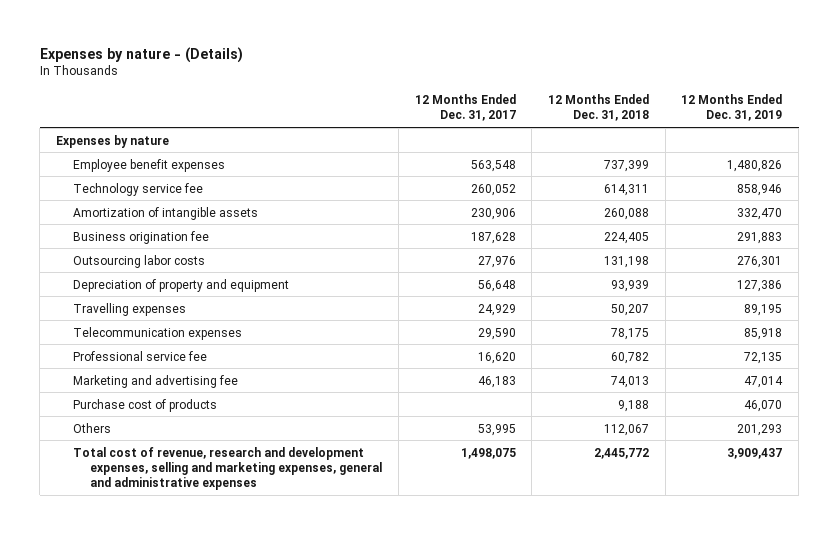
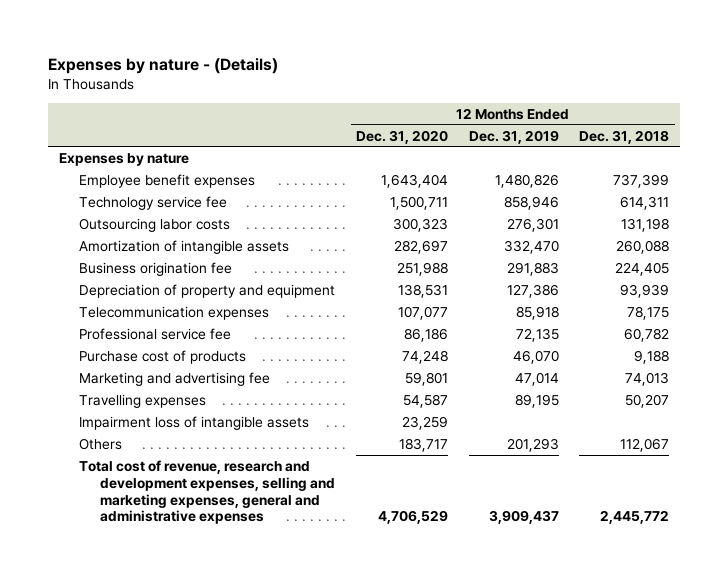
- | 12 Months Ended Dec. 31, 2017 | 12 Months Ended Dec. 31, 2018 | 12 Months Ended Dec. 31, 2019
+ | 12 Months Ended Dec. 31, 2020 | 12 Months Ended Dec. 31, 2019 | 12 Months Ended Dec. 31, 2018
moved up: Outsourcing labor costs | 300,323 | 276,301 | 131,198
moved down: Marketing and advertising fee | 59,801 | 47,014 | 74,013
moved down: Travelling expenses | 54,587 | 89,195 | 50,207
+ Impairment loss of intangible assets | 23,259 | |

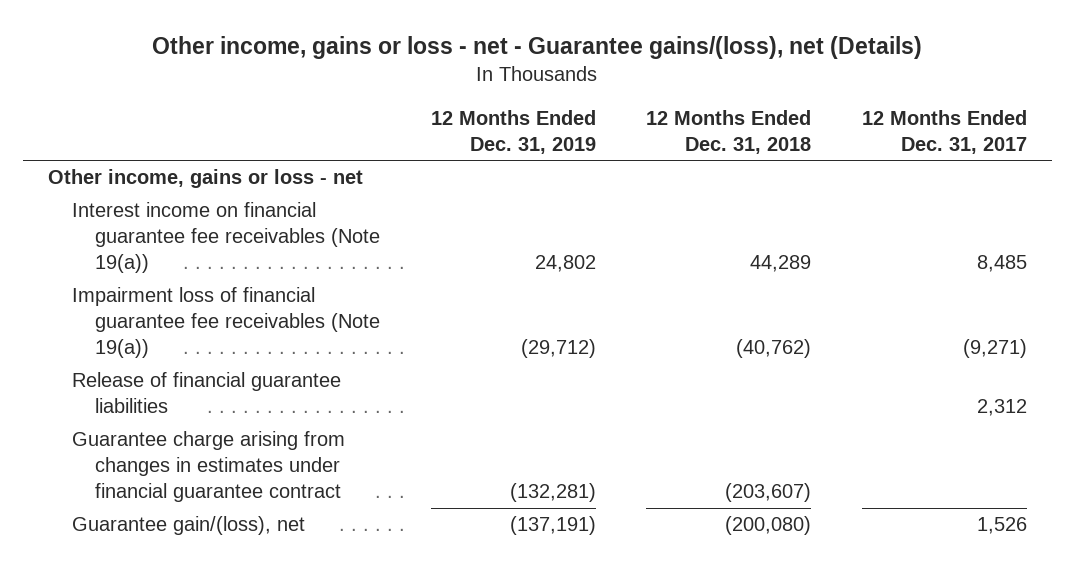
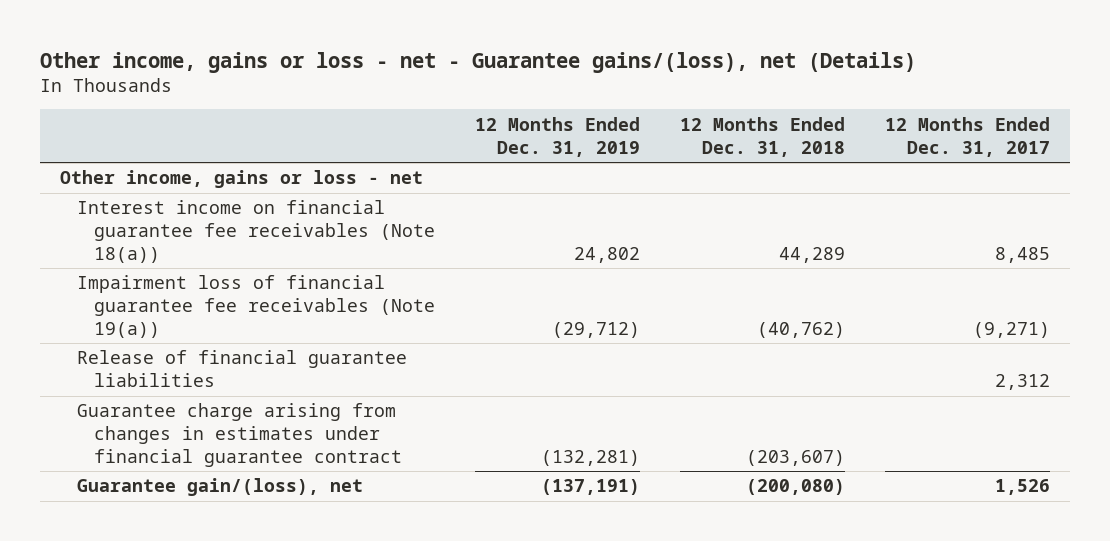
- Interest income on financial guarantee fee receivables (Note 19(a)) | 24,802 | 44,289 | 8,485
+ Interest income on financial guarantee fee receivables (Note 18(a)) | 24,802 | 44,289 | 8,485

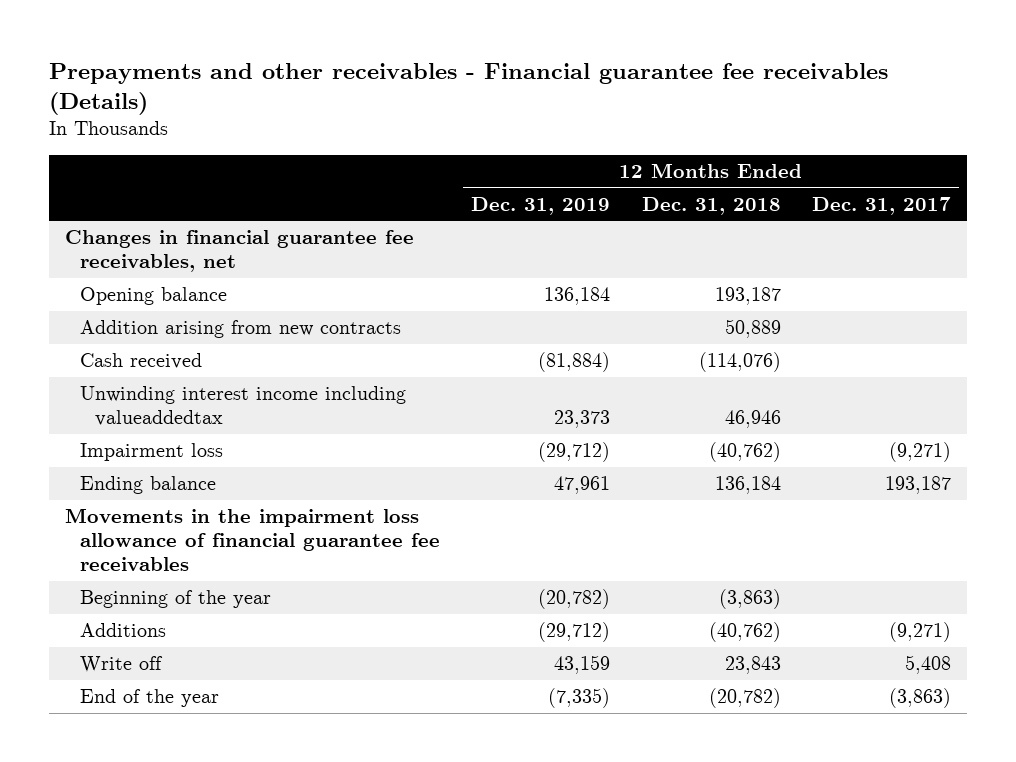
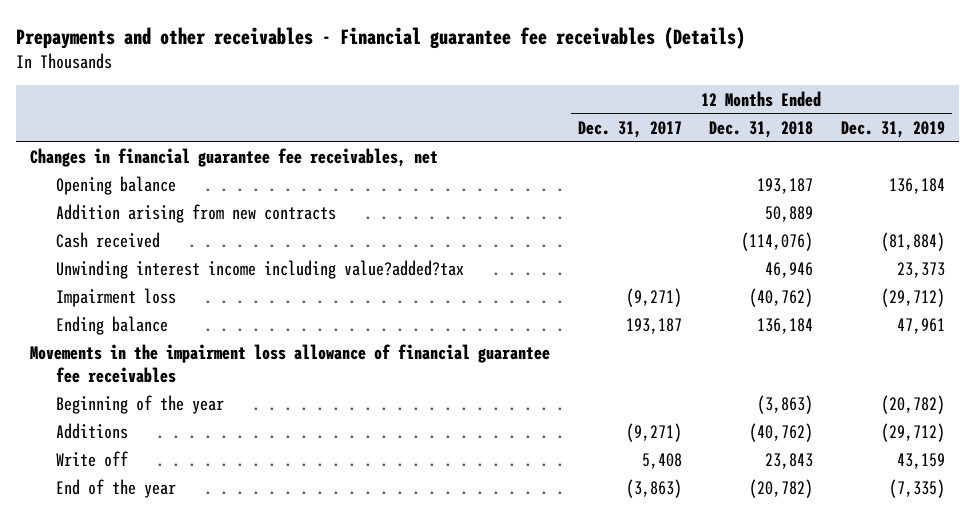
- | 12 Months Ended Dec. 31, 2019 | 12 Months Ended Dec. 31, 2018 | 12 Months Ended Dec. 31, 2017
+ | 12 Months Ended Dec. 31, 2017 | 12 Months Ended Dec. 31, 2018 | 12 Months Ended Dec. 31, 2019
- Unwinding interest income including valueaddedtax | 23,373 | 46,946 |
+ Unwinding interest income including value?added?tax | | 46,946 | 23,373

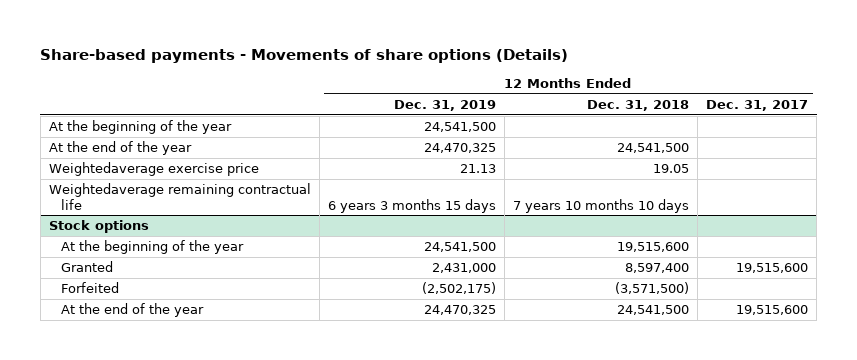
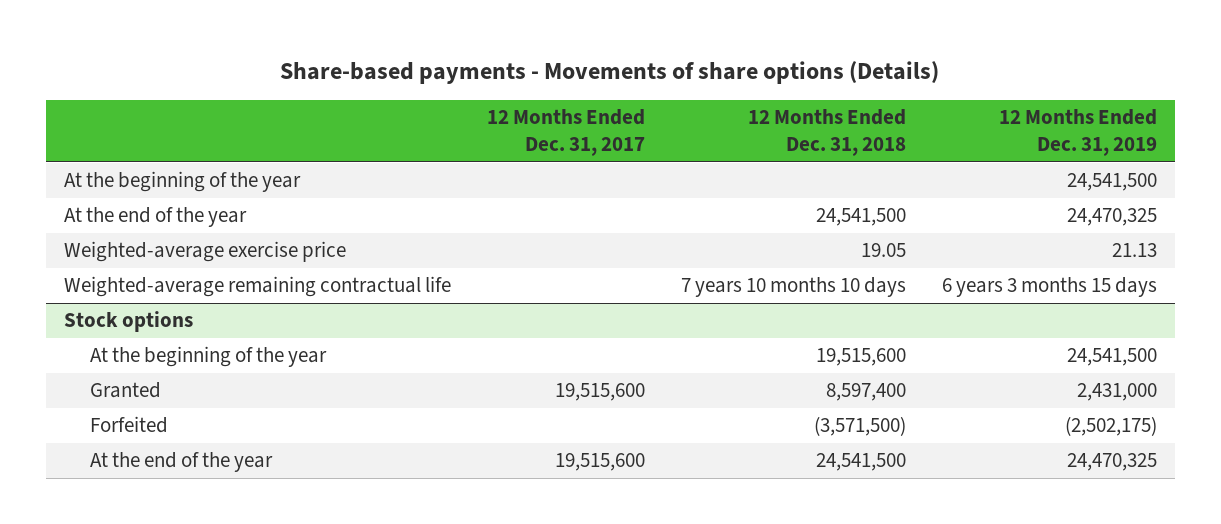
- | 12 Months Ended Dec. 31, 2019 | 12 Months Ended Dec. 31, 2018 | 12 Months Ended Dec. 31, 2017
+ | 12 Months Ended Dec. 31, 2017 | 12 Months Ended Dec. 31, 2018 | 12 Months Ended Dec. 31, 2019
- Weightedaverage exercise price | 21.13 | 19.05 |
- Weightedaverage remaining contractual life | 6 years 3 months 15 days | 7 years 10 months 10 days |
+ Weighted-average exercise price | | 19.05 | 21.13
+ Weighted-average remaining contractual life | | 7 years 10 months 10 days | 6 years 3 months 15 days

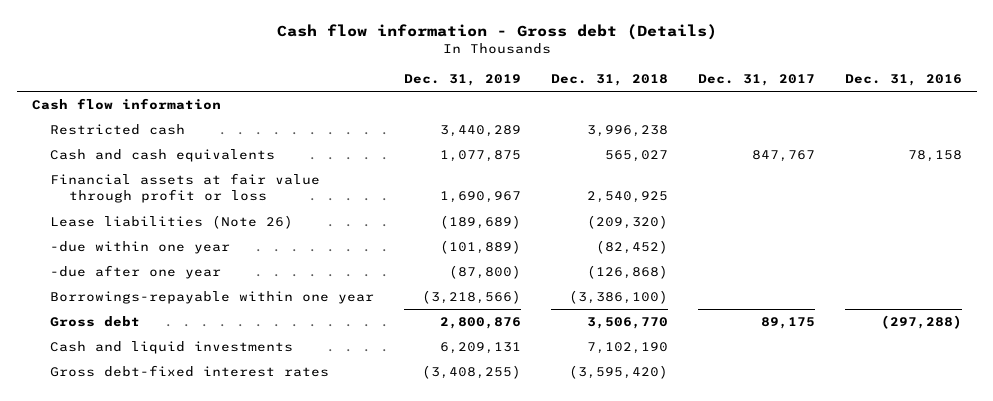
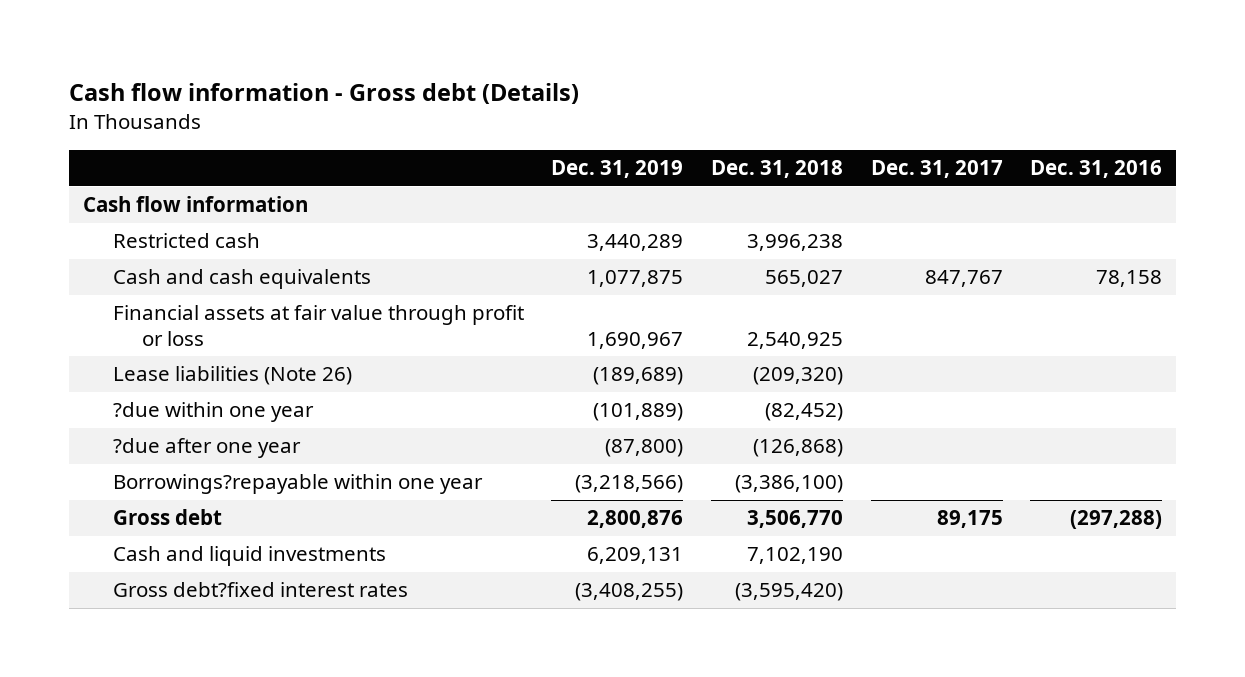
- -due within one year | (101,889) | (82,452) | |
- -due after one year | (87,800) | (126,868) | |
- Borrowings-repayable within one year | (3,218,566) | (3,386,100) | |
+ ?due within one year | (101,889) | (82,452) | |
+ ?due after one year | (87,800) | (126,868) | |
+ Borrowings?repayable within one year | (3,218,566) | (3,386,100) | |
- Gross debt-fixed interest rates | (3,408,255) | (3,595,420) | |
+ Gross debt?fixed interest rates | (3,408,255) | (3,595,420) | |

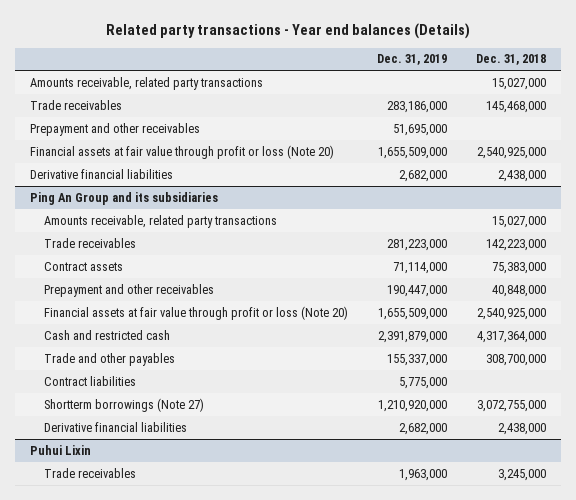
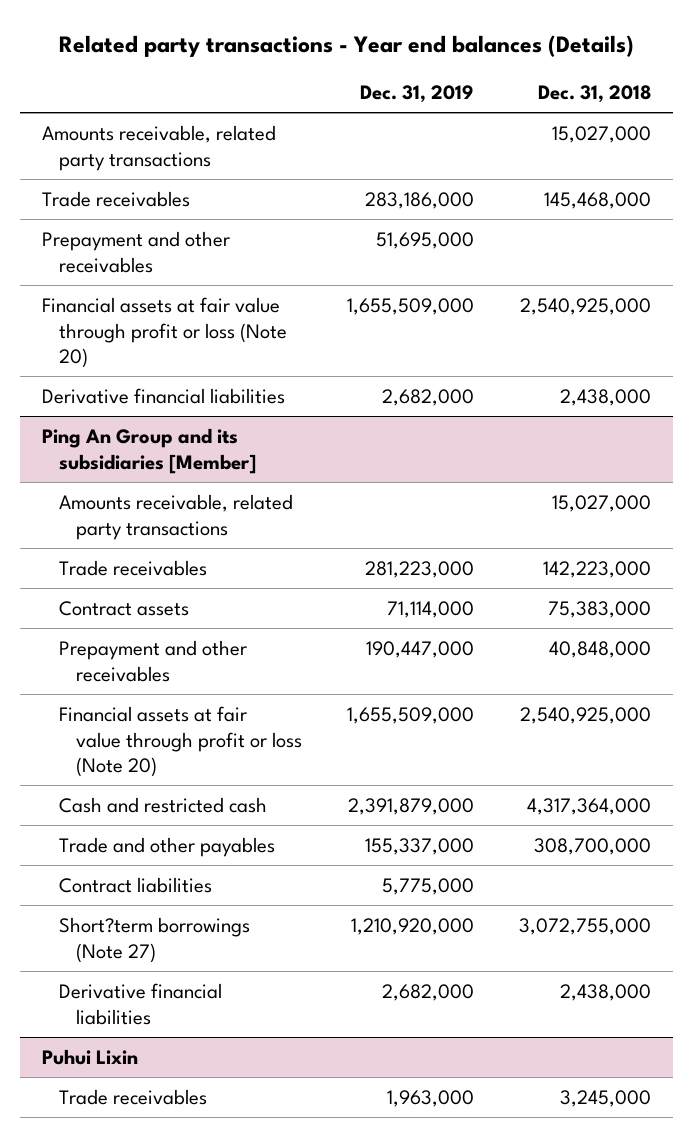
- Ping An Group and its subsidiaries
+ Ping An Group and its subsidiaries [Member]
- Shortterm borrowings (Note 27) | 1,210,920,000 | 3,072,755,000
+ Short?term borrowings (Note 27) | 1,210,920,000 | 3,072,755,000

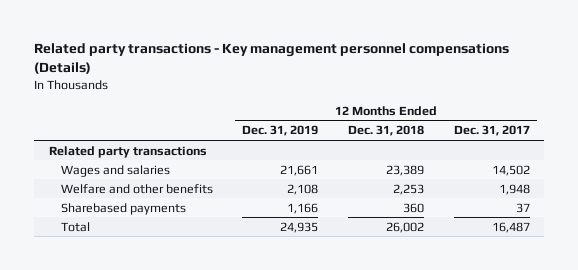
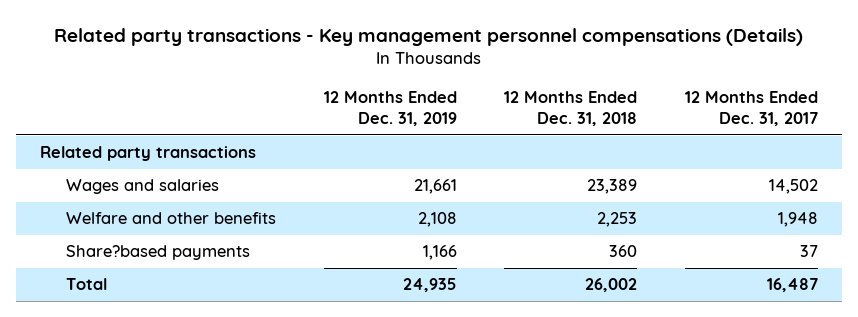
- Sharebased payments | 1,166 | 360 | 37
+ Share?based payments | 1,166 | 360 | 37

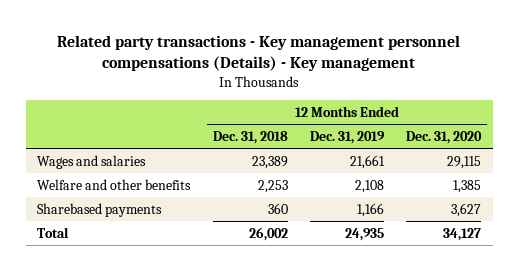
- Related party transactions - Key management personnel compensations (Details)
+ Related party transactions - Key management personnel compensations (Details) - Key management
- | 12 Months Ended Dec. 31, 2019 | 12 Months Ended Dec. 31, 2018 | 12 Months Ended Dec. 31, 2017
+ | 12 Months Ended Dec. 31, 2018 | 12 Months Ended Dec. 31, 2019 | 12 Months Ended Dec. 31, 2020
- Related party transactions
- Share?based payments | 1,166 | 360 | 37
+ Sharebased payments | 360 | 1,166 | 3,627

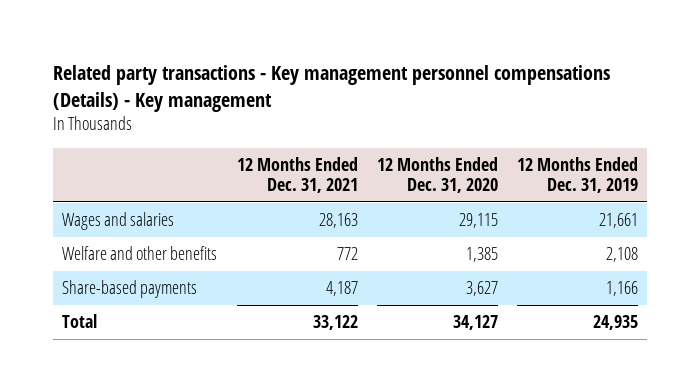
- | 12 Months Ended Dec. 31, 2018 | 12 Months Ended Dec. 31, 2019 | 12 Months Ended Dec. 31, 2020
+ | 12 Months Ended Dec. 31, 2021 | 12 Months Ended Dec. 31, 2020 | 12 Months Ended Dec. 31, 2019
- Sharebased payments | 360 | 1,166 | 3,627
+ Share-based payments | 4,187 | 3,627 | 1,166

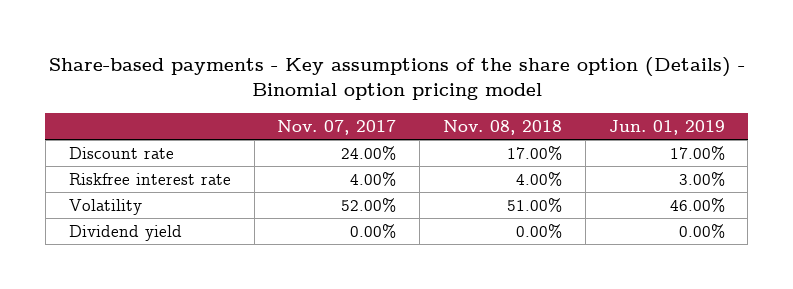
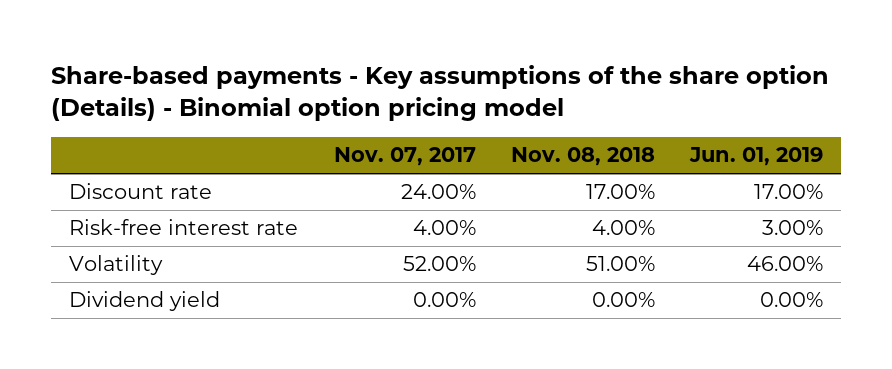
- Riskfree interest rate | 4.00% | 4.00% | 3.00%
+ Risk-free interest rate | 4.00% | 4.00% | 3.00%

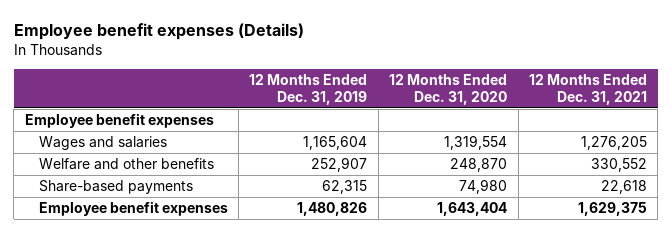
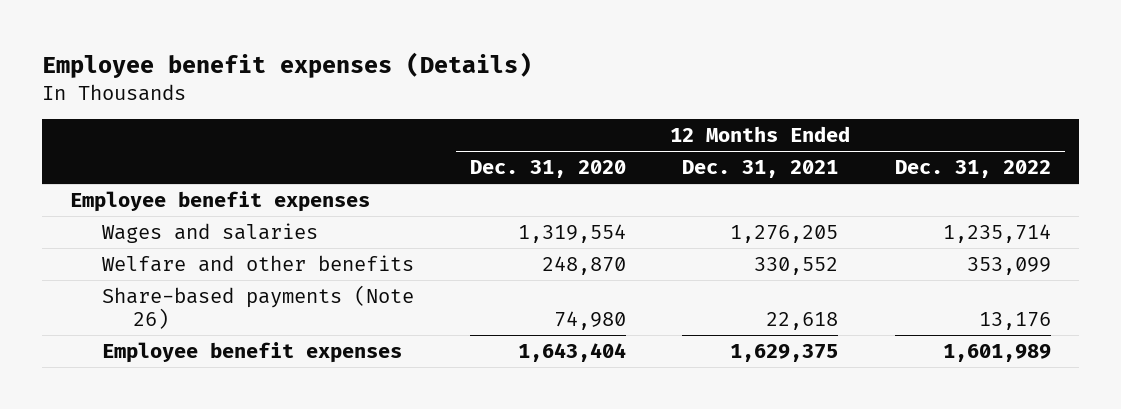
- | 12 Months Ended Dec. 31, 2019 | 12 Months Ended Dec. 31, 2020 | 12 Months Ended Dec. 31, 2021
+ | 12 Months Ended Dec. 31, 2020 | 12 Months Ended Dec. 31, 2021 | 12 Months Ended Dec. 31, 2022
- Share-based payments | 62,315 | 74,980 | 22,618
+ Share-based payments (Note 26) | 74,980 | 22,618 | 13,176

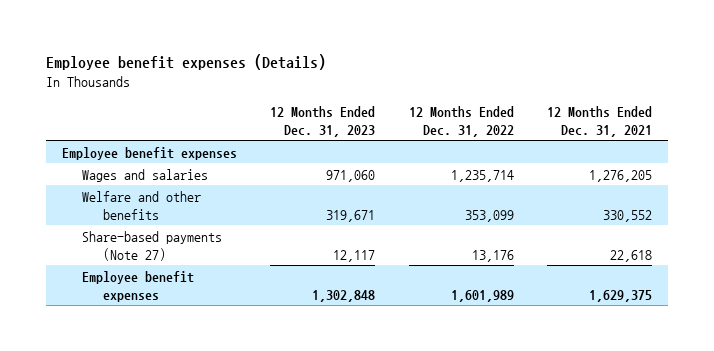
- | 12 Months Ended Dec. 31, 2020 | 12 Months Ended Dec. 31, 2021 | 12 Months Ended Dec. 31, 2022
+ | 12 Months Ended Dec. 31, 2023 | 12 Months Ended Dec. 31, 2022 | 12 Months Ended Dec. 31, 2021
- Share-based payments (Note 26) | 74,980 | 22,618 | 13,176
+ Share-based payments (Note 27) | 12,117 | 13,176 | 22,618

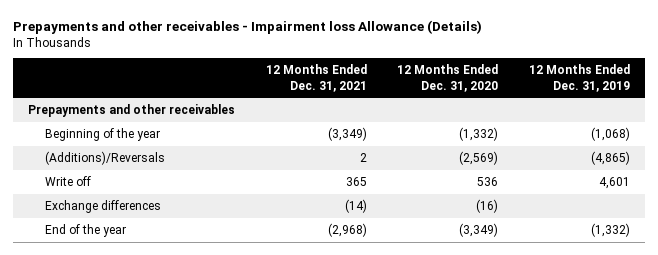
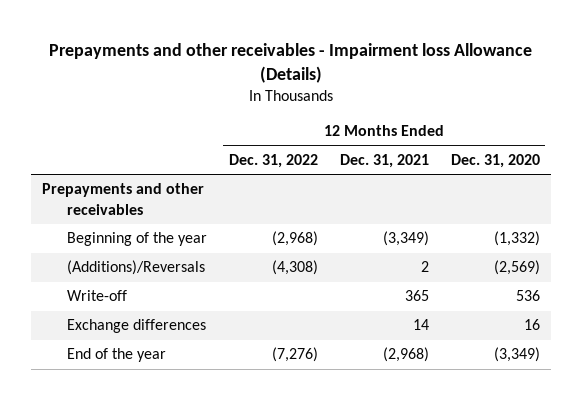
- | 12 Months Ended Dec. 31, 2021 | 12 Months Ended Dec. 31, 2020 | 12 Months Ended Dec. 31, 2019
+ | 12 Months Ended Dec. 31, 2022 | 12 Months Ended Dec. 31, 2021 | 12 Months Ended Dec. 31, 2020
- Write off | 365 | 536 | 4,601
- Exchange differences | (14) | (16) |
+ Write-off | | 365 | 536
+ Exchange differences | | 14 | 16

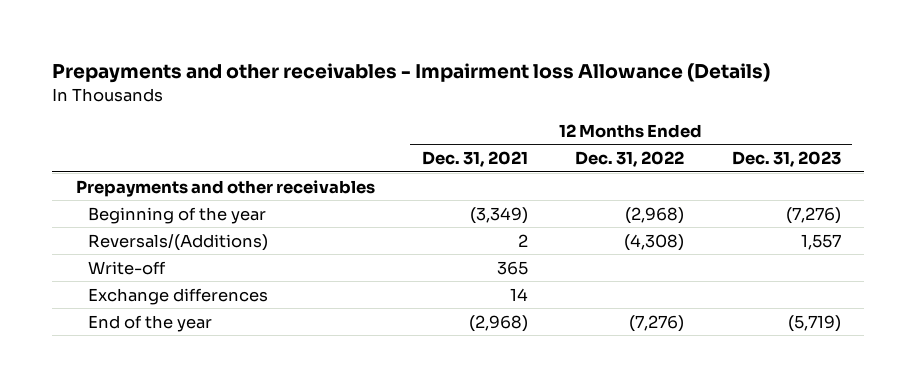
- | 12 Months Ended Dec. 31, 2022 | 12 Months Ended Dec. 31, 2021 | 12 Months Ended Dec. 31, 2020
+ | 12 Months Ended Dec. 31, 2021 | 12 Months Ended Dec. 31, 2022 | 12 Months Ended Dec. 31, 2023
- (Additions)/Reversals | (4,308) | 2 | (2,569)
+ Reversals/(Additions) | 2 | (4,308) | 1,557

